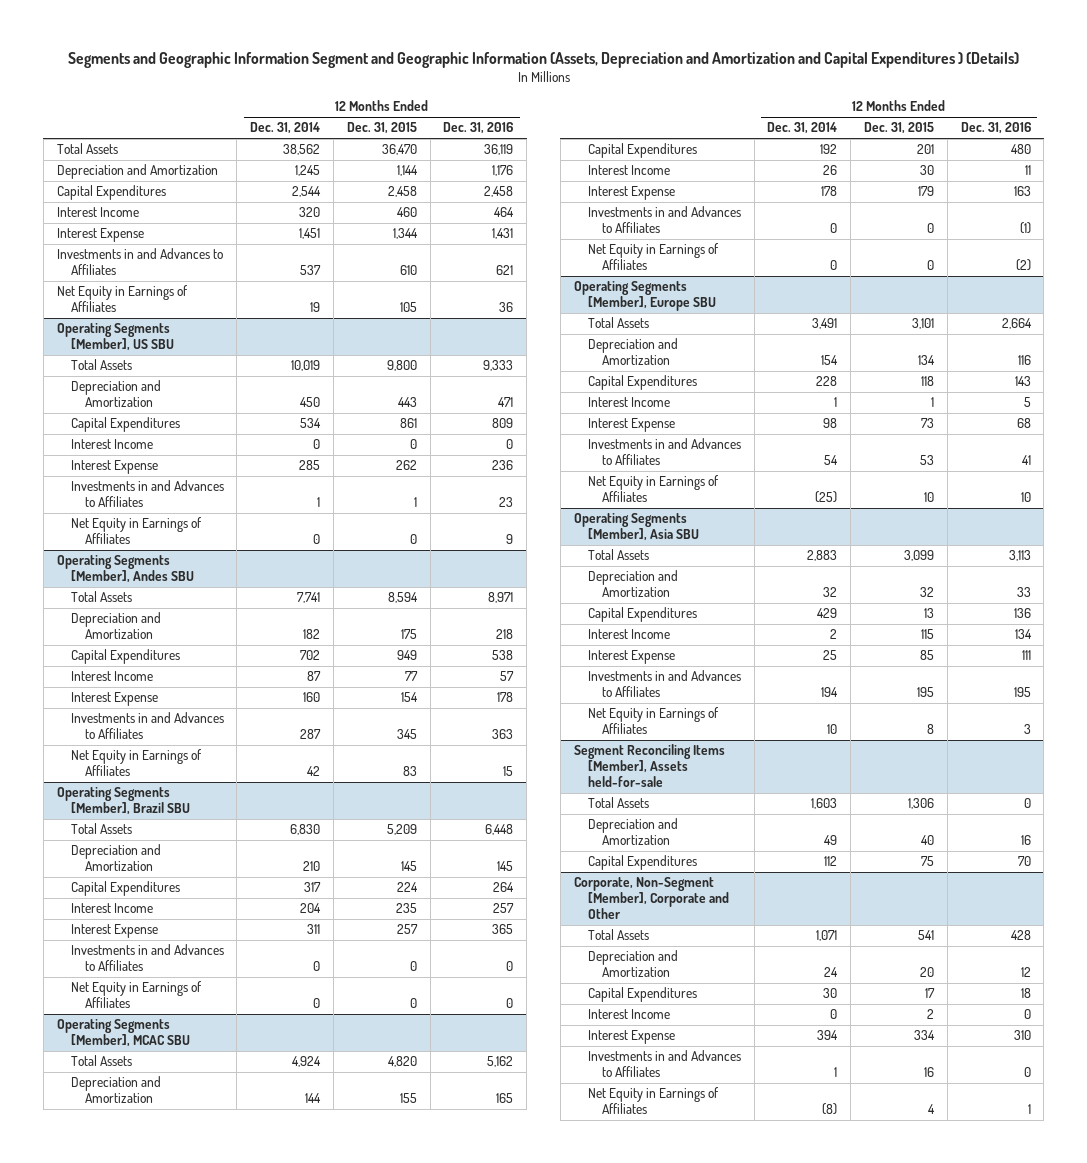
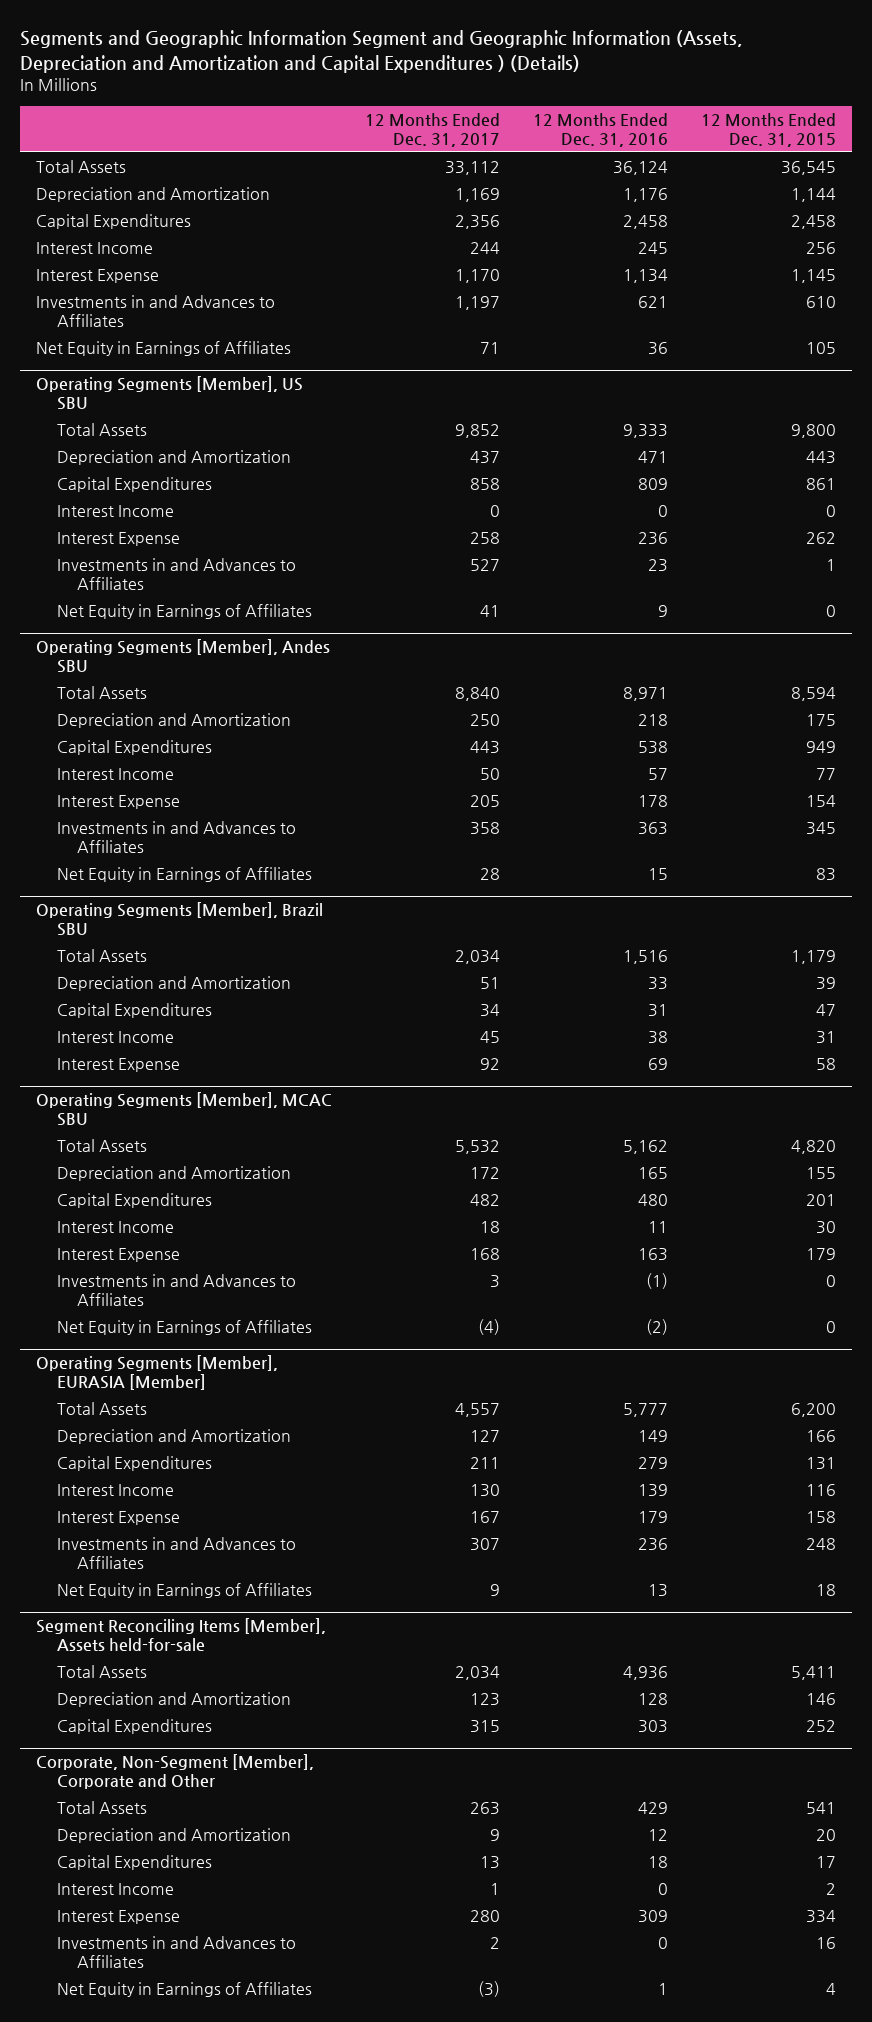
- | 12 Months Ended Dec. 31, 2014 | 12 Months Ended Dec. 31, 2015 | 12 Months Ended Dec. 31, 2016
+ | 12 Months Ended Dec. 31, 2017 | 12 Months Ended Dec. 31, 2016 | 12 Months Ended Dec. 31, 2015
- Total Assets | 38,562 | 36,470 | 36,119
+ Total Assets | 33,112 | 36,124 | 36,545
- Interest Income | 320 | 460 | 464
- Interest Expense | 1,451 | 1,344 | 1,431
+ Interest Income | 244 | 245 | 256
+ Interest Expense | 1,170 | 1,134 | 1,145
@ Operating Segments [Member], Brazil SBU
- Total Assets | 6,830 | 5,209 | 6,448
- Depreciation and Amortization | 210 | 145 | 145
- Capital Expenditures | 317 | 224 | 264
- Interest Income | 204 | 235 | 257
- Interest Expense | 311 | 257 | 365
- Investments in and Advances to Affiliates | 0 | 0 | 0
- Net Equity in Earnings of Affiliates | 0 | 0 | 0
+ Total Assets | 2,034 | 1,516 | 1,179
+ Depreciation and Amortization | 51 | 33 | 39
+ Capital Expenditures | 34 | 31 | 47
+ Interest Income | 45 | 38 | 31
+ Interest Expense | 92 | 69 | 58
- Operating Segments [Member], Europe SBU
- Total Assets | 3,491 | 3,101 | 2,664
- Depreciation and Amortization | 154 | 134 | 116
- Capital Expenditures | 228 | 118 | 143
- Interest Income | 1 | 1 | 5
- Interest Expense | 98 | 73 | 68
- Investments in and Advances to Affiliates | 54 | 53 | 41
- Net Equity in Earnings of Affiliates | (25) | 10 | 10
- Operating Segments [Member], Asia SBU
- Total Assets | 2,883 | 3,099 | 3,113
- Depreciation and Amortization | 32 | 32 | 33
- Capital Expenditures | 429 | 13 | 136
- Interest Income | 2 | 115 | 134
- Interest Expense | 25 | 85 | 111
- Investments in and Advances to Affiliates | 194 | 195 | 195
- Net Equity in Earnings of Affiliates | 10 | 8 | 3
+ Operating Segments [Member], EURASIA [Member]
+ Total Assets | 4,557 | 5,777 | 6,200
+ Depreciation and Amortization | 127 | 149 | 166
+ Capital Expenditures | 211 | 279 | 131
+ Interest Income | 130 | 139 | 116
+ Interest Expense | 167 | 179 | 158
+ Investments in and Advances to Affiliates | 307 | 236 | 248
+ Net Equity in Earnings of Affiliates | 9 | 13 | 18
@ Segment Reconciling Items [Member], Assets held-for-sale
- Total Assets | 1,603 | 1,306 | 0
- Depreciation and Amortization | 49 | 40 | 16
- Capital Expenditures | 112 | 75 | 70
+ Total Assets | 2,034 | 4,936 | 5,411
+ Depreciation and Amortization | 123 | 128 | 146
+ Capital Expenditures | 315 | 303 | 252
@ Corporate, Non-Segment [Member], Corporate and Other
- Total Assets | 1,071 | 541 | 428
+ Total Assets | 263 | 429 | 541
- Interest Expense | 394 | 334 | 310
+ Interest Expense | 280 | 309 | 334

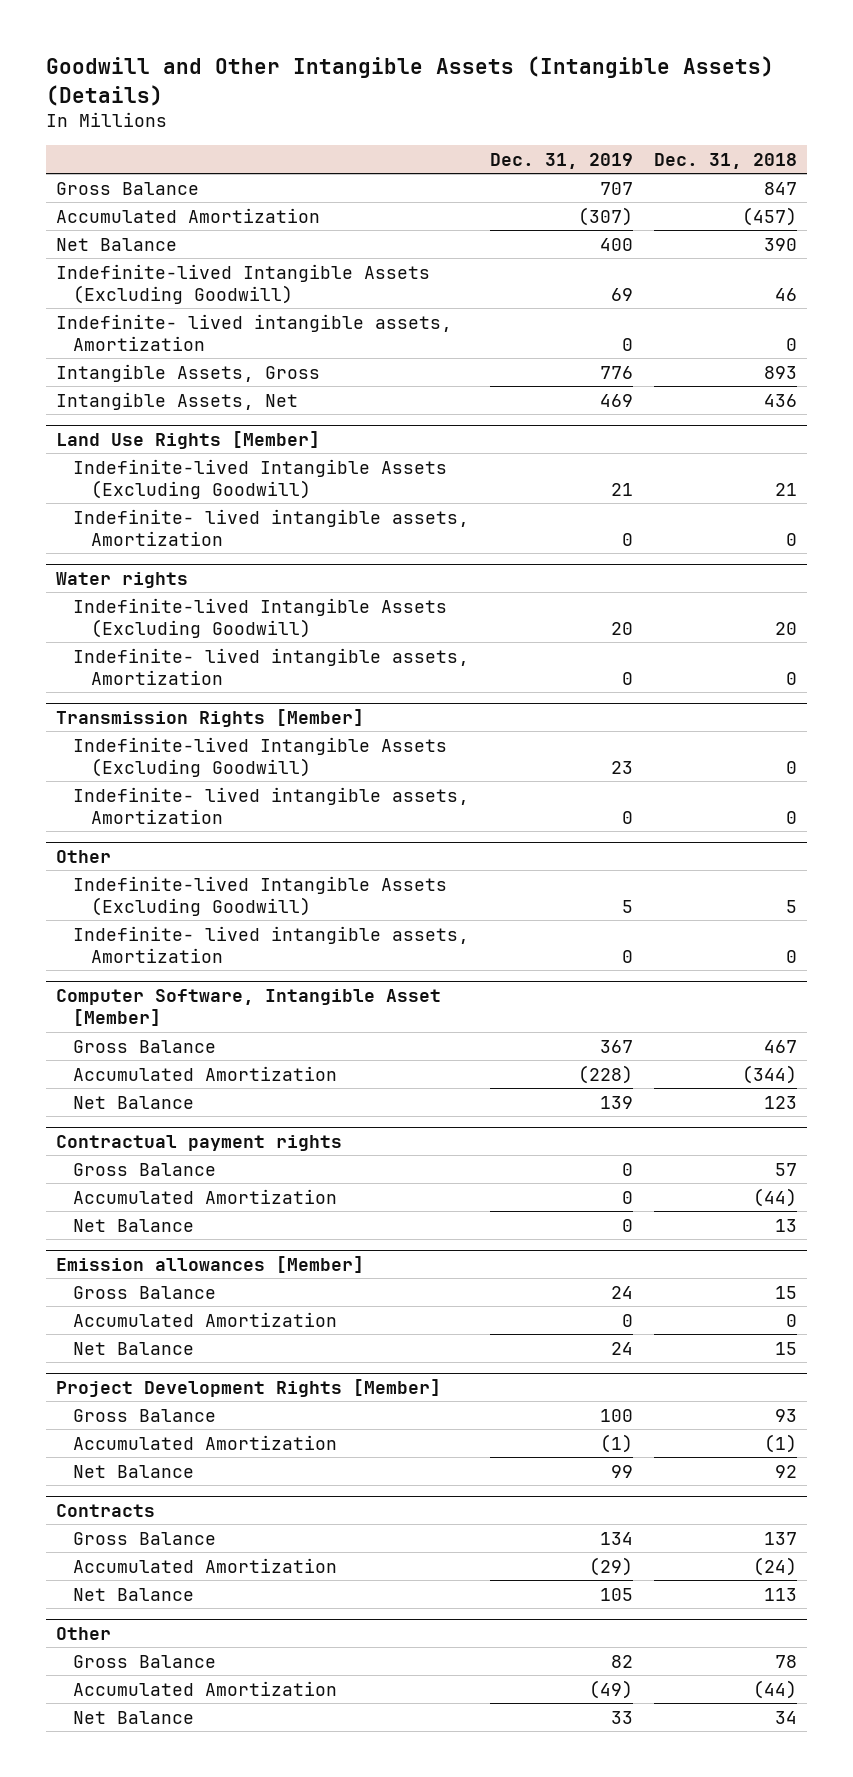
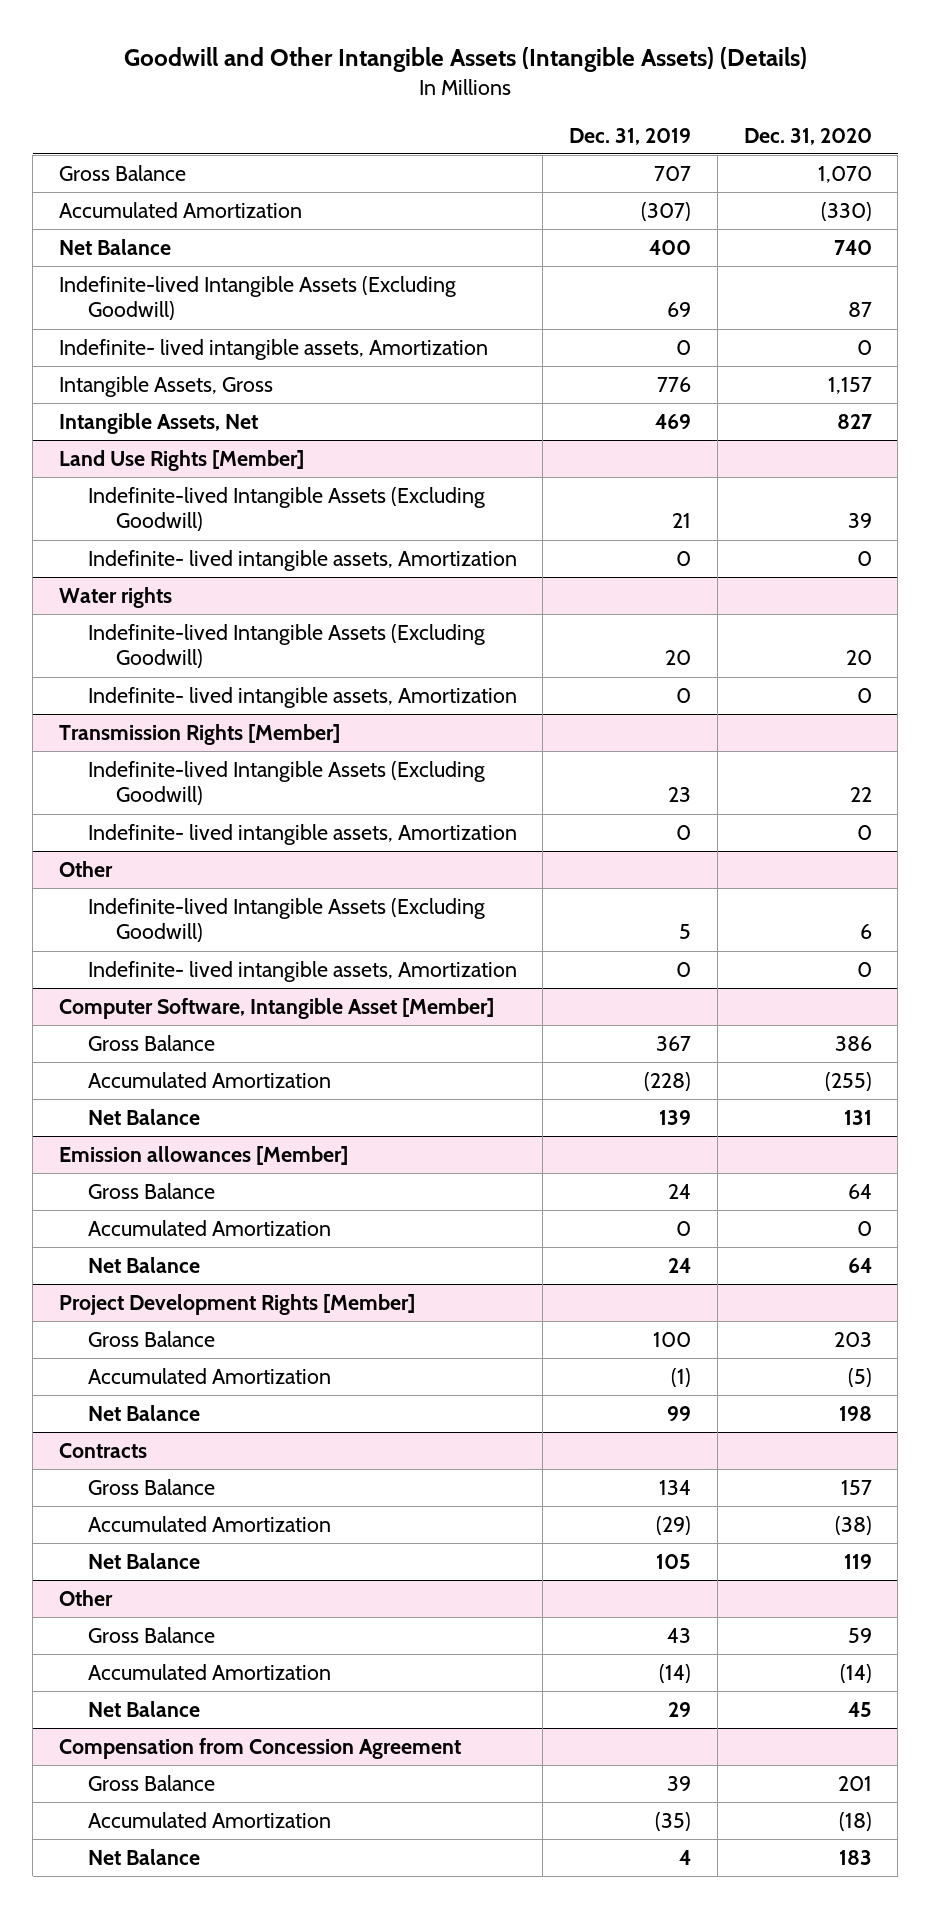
- | Dec. 31, 2019 | Dec. 31, 2018
+ | Dec. 31, 2019 | Dec. 31, 2020
- Contractual payment rights
- Gross Balance | 0 | 57
- Accumulated Amortization | 0 | (44)
- Net Balance | 0 | 13
@ Other
- Gross Balance | 82 | 78
- Accumulated Amortization | (49) | (44)
- Net Balance | 33 | 34
+ Gross Balance | 43 | 59
+ Accumulated Amortization | (14) | (14)
+ Net Balance | 29 | 45
+ Compensation from Concession Agreement
+ Gross Balance | 39 | 201
+ Accumulated Amortization | (35) | (18)
+ Net Balance | 4 | 183

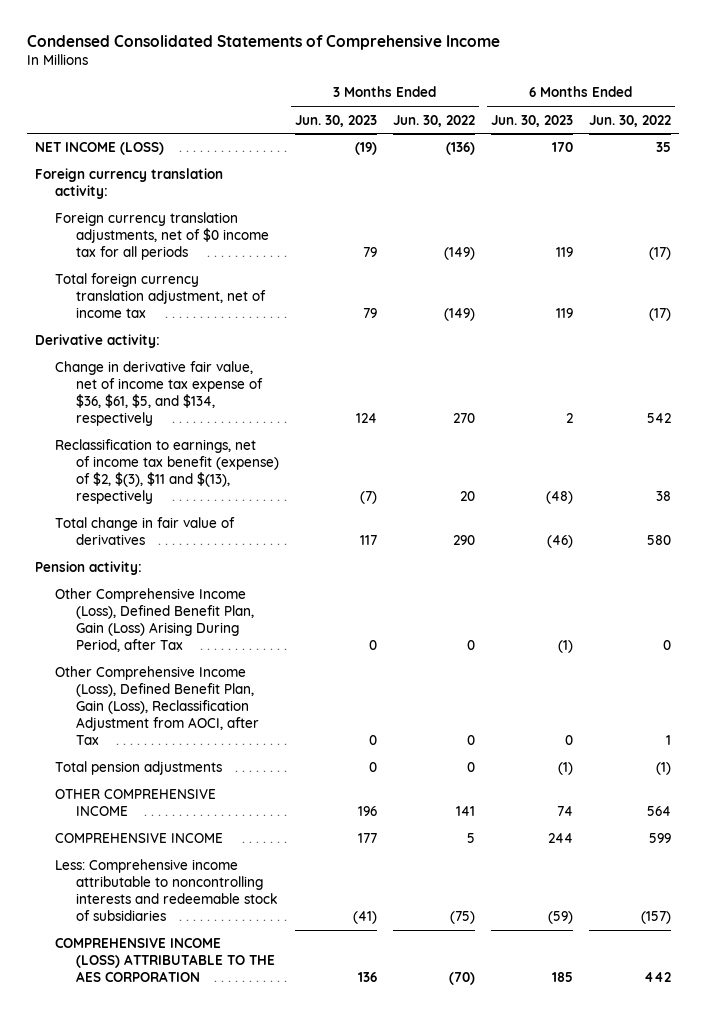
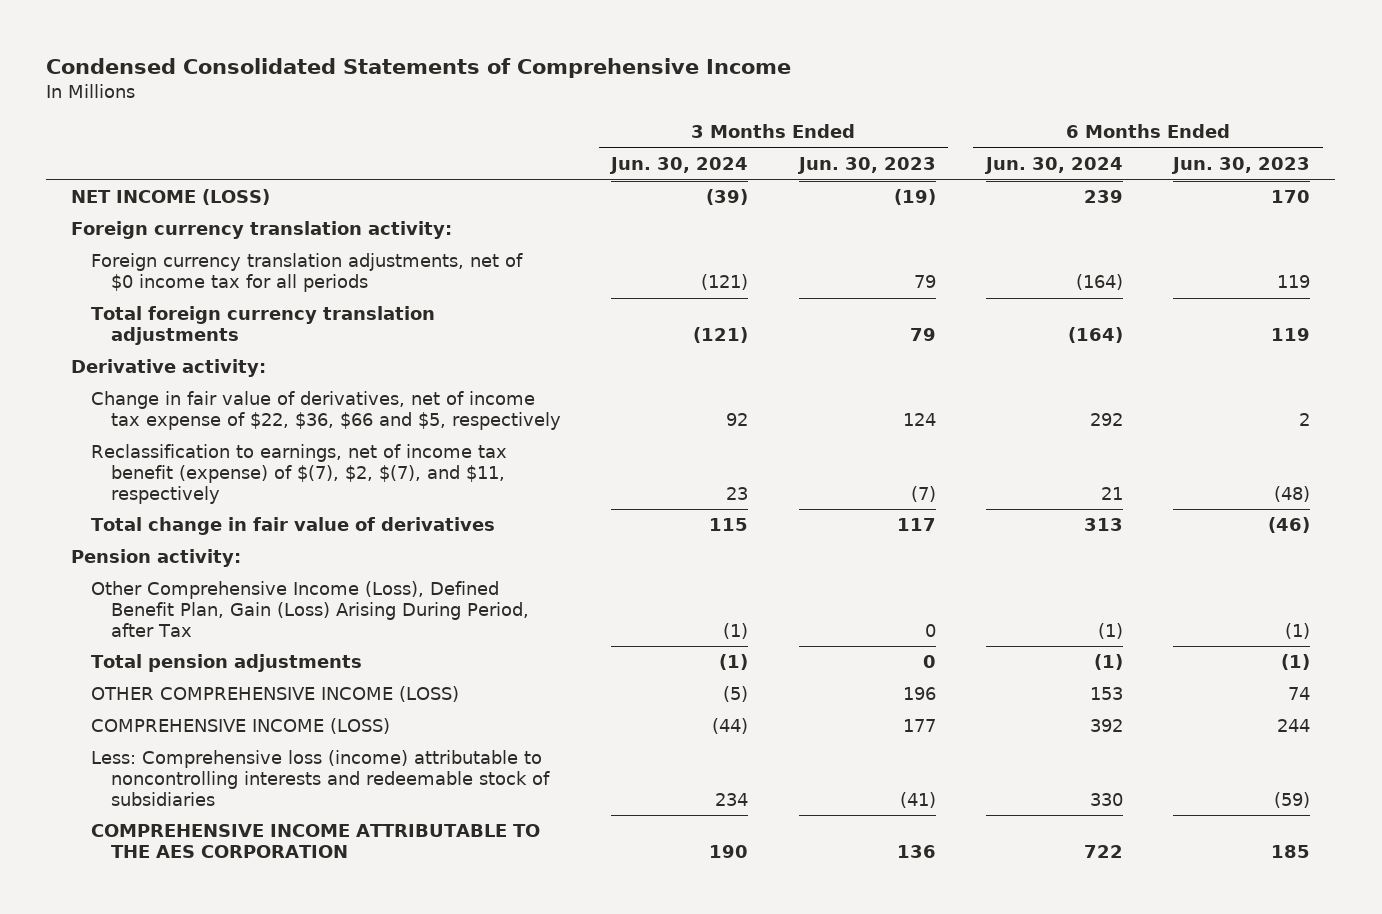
- | 3 Months Ended Jun. 30, 2023 | 3 Months Ended Jun. 30, 2022 | 6 Months Ended Jun. 30, 2023 | 6 Months Ended Jun. 30, 2022
+ | 3 Months Ended Jun. 30, 2024 | 3 Months Ended Jun. 30, 2023 | 6 Months Ended Jun. 30, 2024 | 6 Months Ended Jun. 30, 2023
- Total foreign currency translation adjustment, net of income tax | 79 | (149) | 119 | (17)
+ Total foreign currency translation adjustments | (121) | 79 | (164) | 119
- Change in derivative fair value, net of income tax expense of $36, $61, $5, and $134, respectively | 124 | 270 | 2 | 542
- Reclassification to earnings, net of income tax benefit (expense) of $2, $(3), $11 and $(13), respectively | (7) | 20 | (48) | 38
+ Change in fair value of derivatives, net of income tax expense of $22, $36, $66 and $5, respectively | 92 | 124 | 292 | 2
+ Reclassification to earnings, net of income tax benefit (expense) of $(7), $2, $(7), and $11, respectively | 23 | (7) | 21 | (48)
- Other Comprehensive Income (Loss), Defined Benefit Plan, Gain (Loss), Reclassification Adjustment from AOCI, after Tax | 0 | 0 | 0 | 1
- OTHER COMPREHENSIVE INCOME | 196 | 141 | 74 | 564
- COMPREHENSIVE INCOME | 177 | 5 | 244 | 599
- Less: Comprehensive income attributable to noncontrolling interests and redeemable stock of subsidiaries | (41) | (75) | (59) | (157)
- COMPREHENSIVE INCOME (LOSS) ATTRIBUTABLE TO THE AES CORPORATION | 136 | (70) | 185 | 442
+ OTHER COMPREHENSIVE INCOME (LOSS) | (5) | 196 | 153 | 74
+ COMPREHENSIVE INCOME (LOSS) | (44) | 177 | 392 | 244
+ Less: Comprehensive loss (income) attributable to noncontrolling interests and redeemable stock of subsidiaries | 234 | (41) | 330 | (59)
+ COMPREHENSIVE INCOME ATTRIBUTABLE TO THE AES CORPORATION | 190 | 136 | 722 | 185

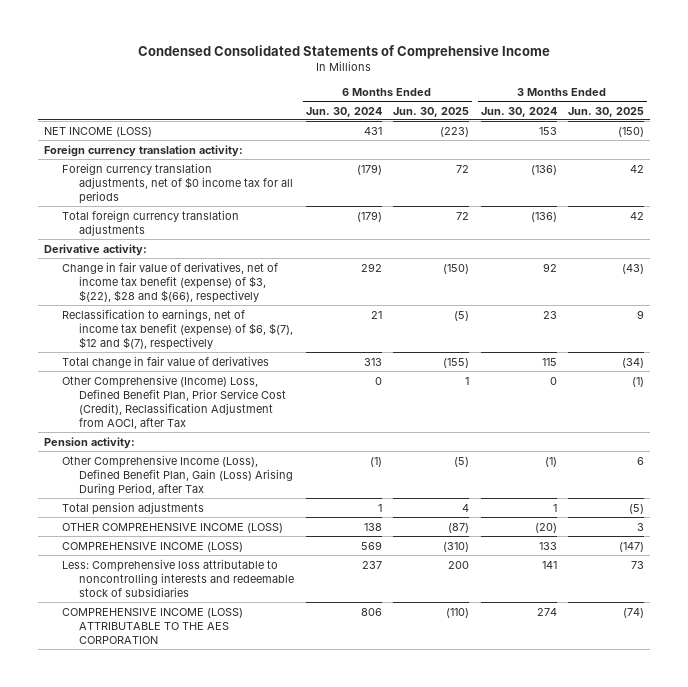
- | 3 Months Ended Jun. 30, 2024 | 3 Months Ended Jun. 30, 2023 | 6 Months Ended Jun. 30, 2024 | 6 Months Ended Jun. 30, 2023
+ | 6 Months Ended Jun. 30, 2024 | 6 Months Ended Jun. 30, 2025 | 3 Months Ended Jun. 30, 2024 | 3 Months Ended Jun. 30, 2025
- NET INCOME (LOSS) | (39) | (19) | 239 | 170
+ NET INCOME (LOSS) | 431 | (223) | 153 | (150)
- Foreign currency translation adjustments, net of $0 income tax for all periods | (121) | 79 | (164) | 119
- Total foreign currency translation adjustments | (121) | 79 | (164) | 119
+ Foreign currency translation adjustments, net of $0 income tax for all periods | (179) | 72 | (136) | 42
+ Total foreign currency translation adjustments | (179) | 72 | (136) | 42
- Change in fair value of derivatives, net of income tax expense of $22, $36, $66 and $5, respectively | 92 | 124 | 292 | 2
- Reclassification to earnings, net of income tax benefit (expense) of $(7), $2, $(7), and $11, respectively | 23 | (7) | 21 | (48)
+ Change in fair value of derivatives, net of income tax benefit (expense) of $3, $(22), $28 and $(66), respectively | 292 | (150) | 92 | (43)
+ Reclassification to earnings, net of income tax benefit (expense) of $6, $(7), $12 and $(7), respectively | 21 | (5) | 23 | 9
+ Other Comprehensive (Income) Loss, Defined Benefit Plan, Prior Service Cost (Credit), Reclassification Adjustment from AOCI, after Tax | 0 | 1 | 0 | (1)
- Total pension adjustments | (1) | 0 | (1) | (1)
- OTHER COMPREHENSIVE INCOME (LOSS) | (5) | 196 | 153 | 74
- COMPREHENSIVE INCOME (LOSS) | (44) | 177 | 392 | 244
- Less: Comprehensive loss (income) attributable to noncontrolling interests and redeemable stock of subsidiaries | 234 | (41) | 330 | (59)
- COMPREHENSIVE INCOME ATTRIBUTABLE TO THE AES CORPORATION | 190 | 136 | 722 | 185
+ Total pension adjustments | 1 | 4 | 1 | (5)
+ OTHER COMPREHENSIVE INCOME (LOSS) | 138 | (87) | (20) | 3
+ COMPREHENSIVE INCOME (LOSS) | 569 | (310) | 133 | (147)
+ Less: Comprehensive loss attributable to noncontrolling interests and redeemable stock of subsidiaries | 237 | 200 | 141 | 73
+ COMPREHENSIVE INCOME (LOSS) ATTRIBUTABLE TO THE AES CORPORATION | 806 | (110) | 274 | (74)

